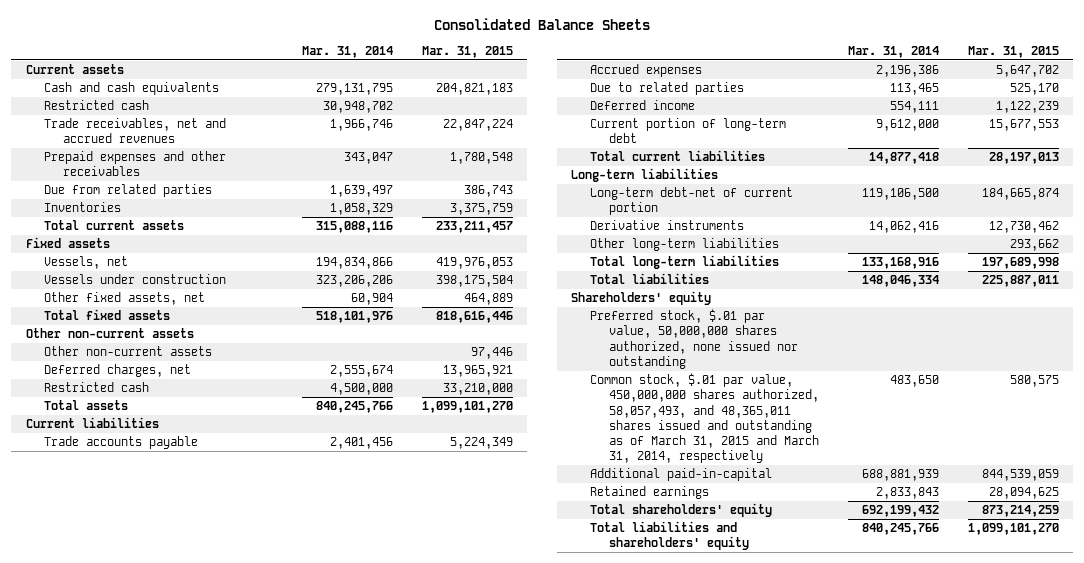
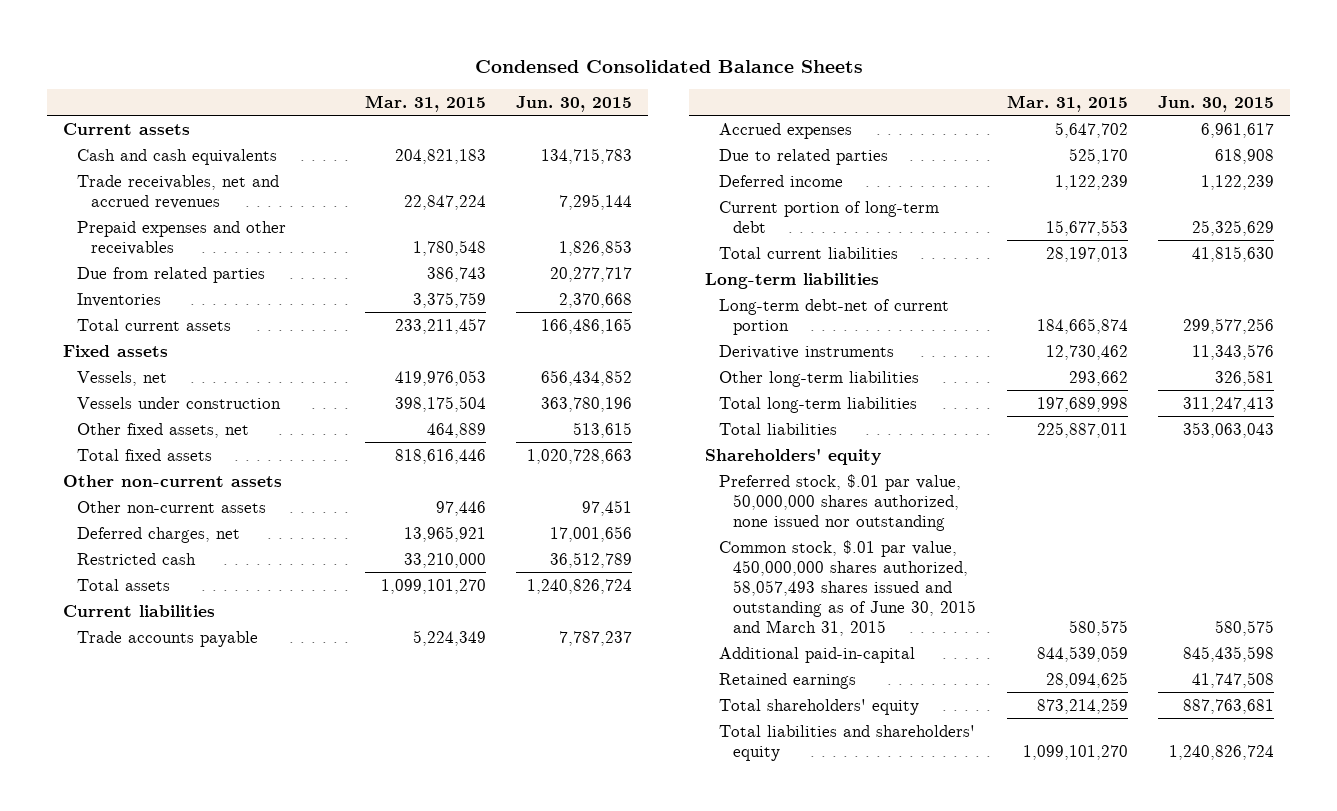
- Consolidated Balance Sheets
+ Condensed Consolidated Balance Sheets
- | Mar. 31, 2014 | Mar. 31, 2015
+ | Mar. 31, 2015 | Jun. 30, 2015
- Restricted cash | 30,948,702 |
- Common stock, $.01 par value, 450,000,000 shares authorized, 58,057,493, and 48,365,011 shares issued and outstanding as of March 31, 2015 and March 31, 2014, respectively | 483,650 | 580,575
+ Common stock, $.01 par value, 450,000,000 shares authorized, 58,057,493 shares issued and outstanding as of June 30, 2015 and March 31, 2015 | 580,575 | 580,575

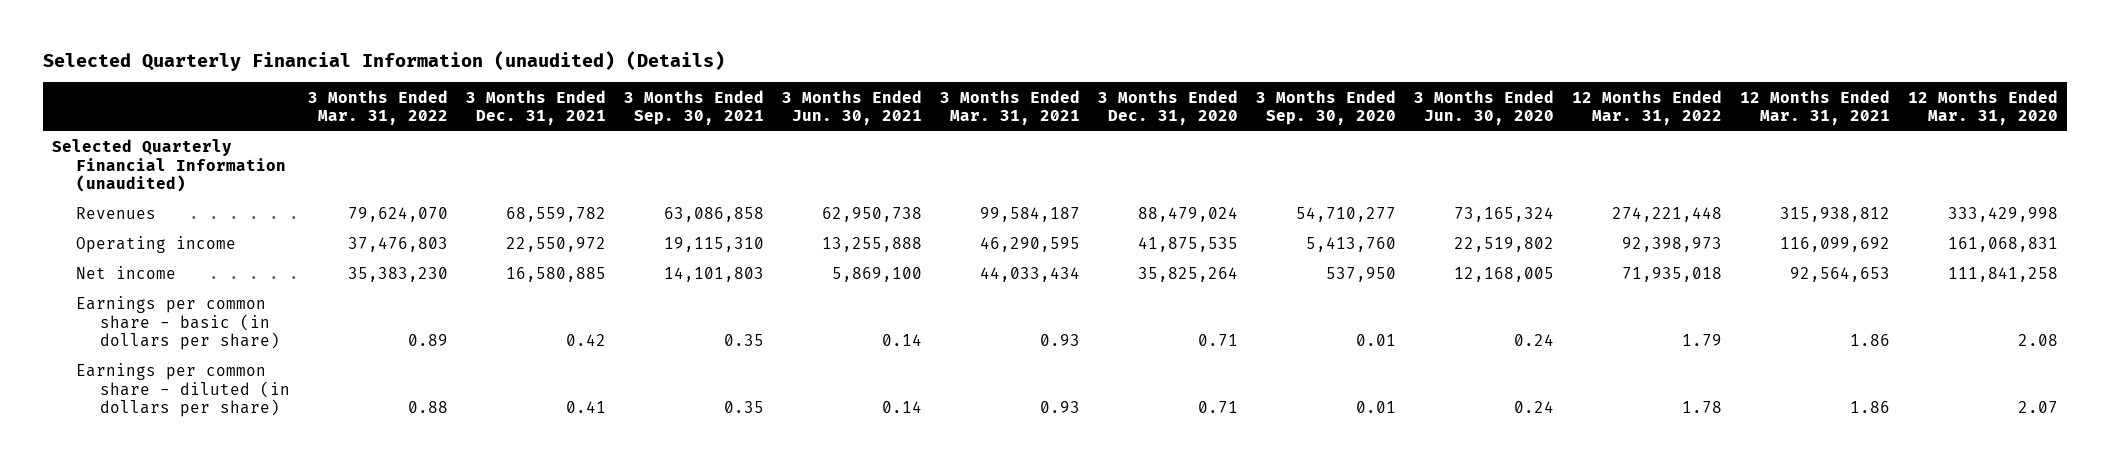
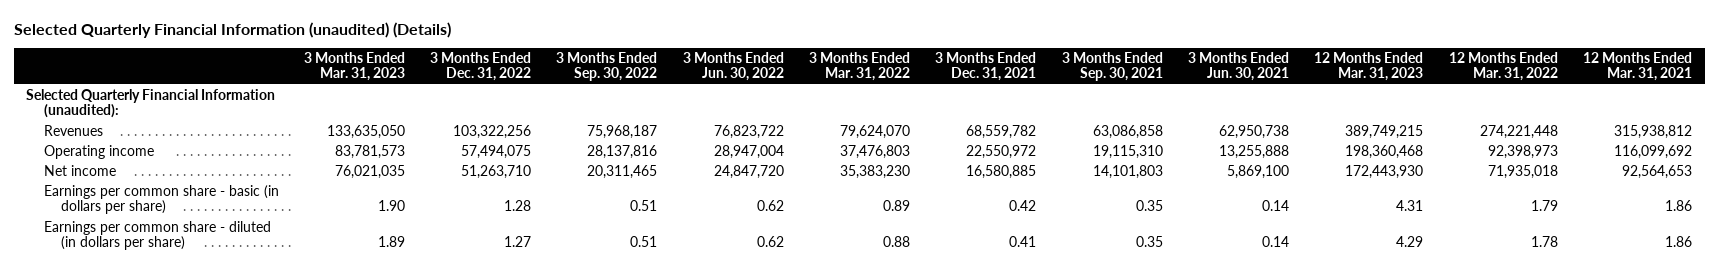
- | 3 Months Ended Mar. 31, 2022 | 3 Months Ended Dec. 31, 2021 | 3 Months Ended Sep. 30, 2021 | 3 Months Ended Jun. 30, 2021 | 3 Months Ended Mar. 31, 2021 | 3 Months Ended Dec. 31, 2020 | 3 Months Ended Sep. 30, 2020 | 3 Months Ended Jun. 30, 2020 | 12 Months Ended Mar. 31, 2022 | 12 Months Ended Mar. 31, 2021 | 12 Months Ended Mar. 31, 2020
+ | 3 Months Ended Mar. 31, 2023 | 3 Months Ended Dec. 31, 2022 | 3 Months Ended Sep. 30, 2022 | 3 Months Ended Jun. 30, 2022 | 3 Months Ended Mar. 31, 2022 | 3 Months Ended Dec. 31, 2021 | 3 Months Ended Sep. 30, 2021 | 3 Months Ended Jun. 30, 2021 | 12 Months Ended Mar. 31, 2023 | 12 Months Ended Mar. 31, 2022 | 12 Months Ended Mar. 31, 2021
- Selected Quarterly Financial Information (unaudited)
+ Selected Quarterly Financial Information (unaudited):

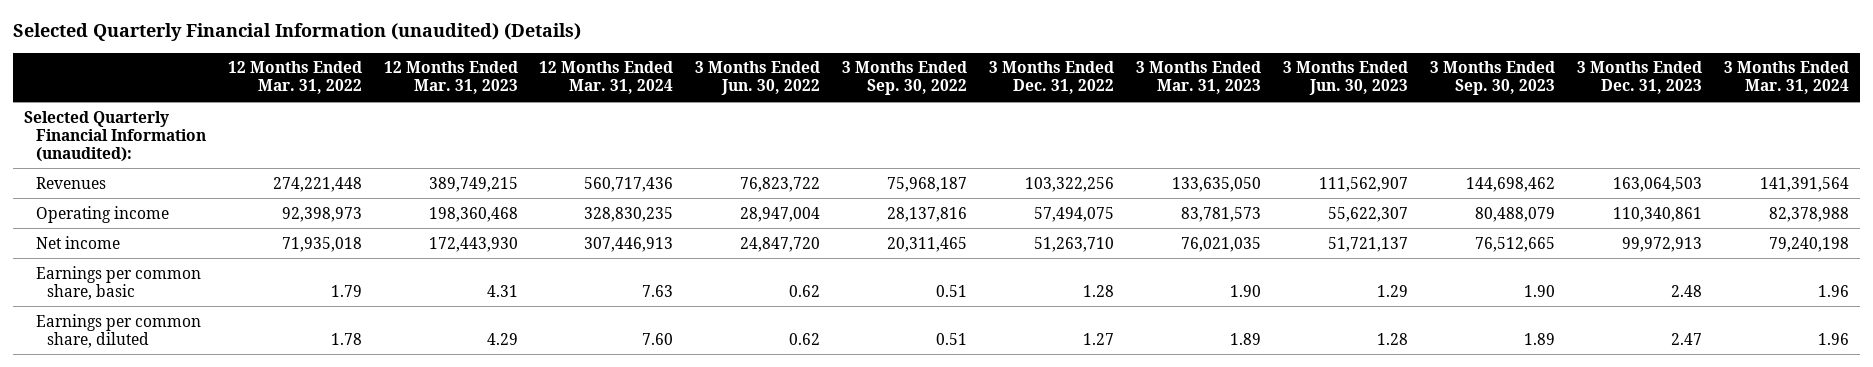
- | 3 Months Ended Mar. 31, 2023 | 3 Months Ended Dec. 31, 2022 | 3 Months Ended Sep. 30, 2022 | 3 Months Ended Jun. 30, 2022 | 3 Months Ended Mar. 31, 2022 | 3 Months Ended Dec. 31, 2021 | 3 Months Ended Sep. 30, 2021 | 3 Months Ended Jun. 30, 2021 | 12 Months Ended Mar. 31, 2023 | 12 Months Ended Mar. 31, 2022 | 12 Months Ended Mar. 31, 2021
+ | 12 Months Ended Mar. 31, 2022 | 12 Months Ended Mar. 31, 2023 | 12 Months Ended Mar. 31, 2024 | 3 Months Ended Jun. 30, 2022 | 3 Months Ended Sep. 30, 2022 | 3 Months Ended Dec. 31, 2022 | 3 Months Ended Mar. 31, 2023 | 3 Months Ended Jun. 30, 2023 | 3 Months Ended Sep. 30, 2023 | 3 Months Ended Dec. 31, 2023 | 3 Months Ended Mar. 31, 2024
- Earnings per common share - basic (in dollars per share) | 1.90 | 1.28 | 0.51 | 0.62 | 0.89 | 0.42 | 0.35 | 0.14 | 4.31 | 1.79 | 1.86
- Earnings per common share - diluted (in dollars per share) | 1.89 | 1.27 | 0.51 | 0.62 | 0.88 | 0.41 | 0.35 | 0.14 | 4.29 | 1.78 | 1.86
+ Earnings per common share, basic | 1.79 | 4.31 | 7.63 | 0.62 | 0.51 | 1.28 | 1.90 | 1.29 | 1.90 | 2.48 | 1.96
+ Earnings per common share, diluted | 1.78 | 4.29 | 7.60 | 0.62 | 0.51 | 1.27 | 1.89 | 1.28 | 1.89 | 2.47 | 1.96

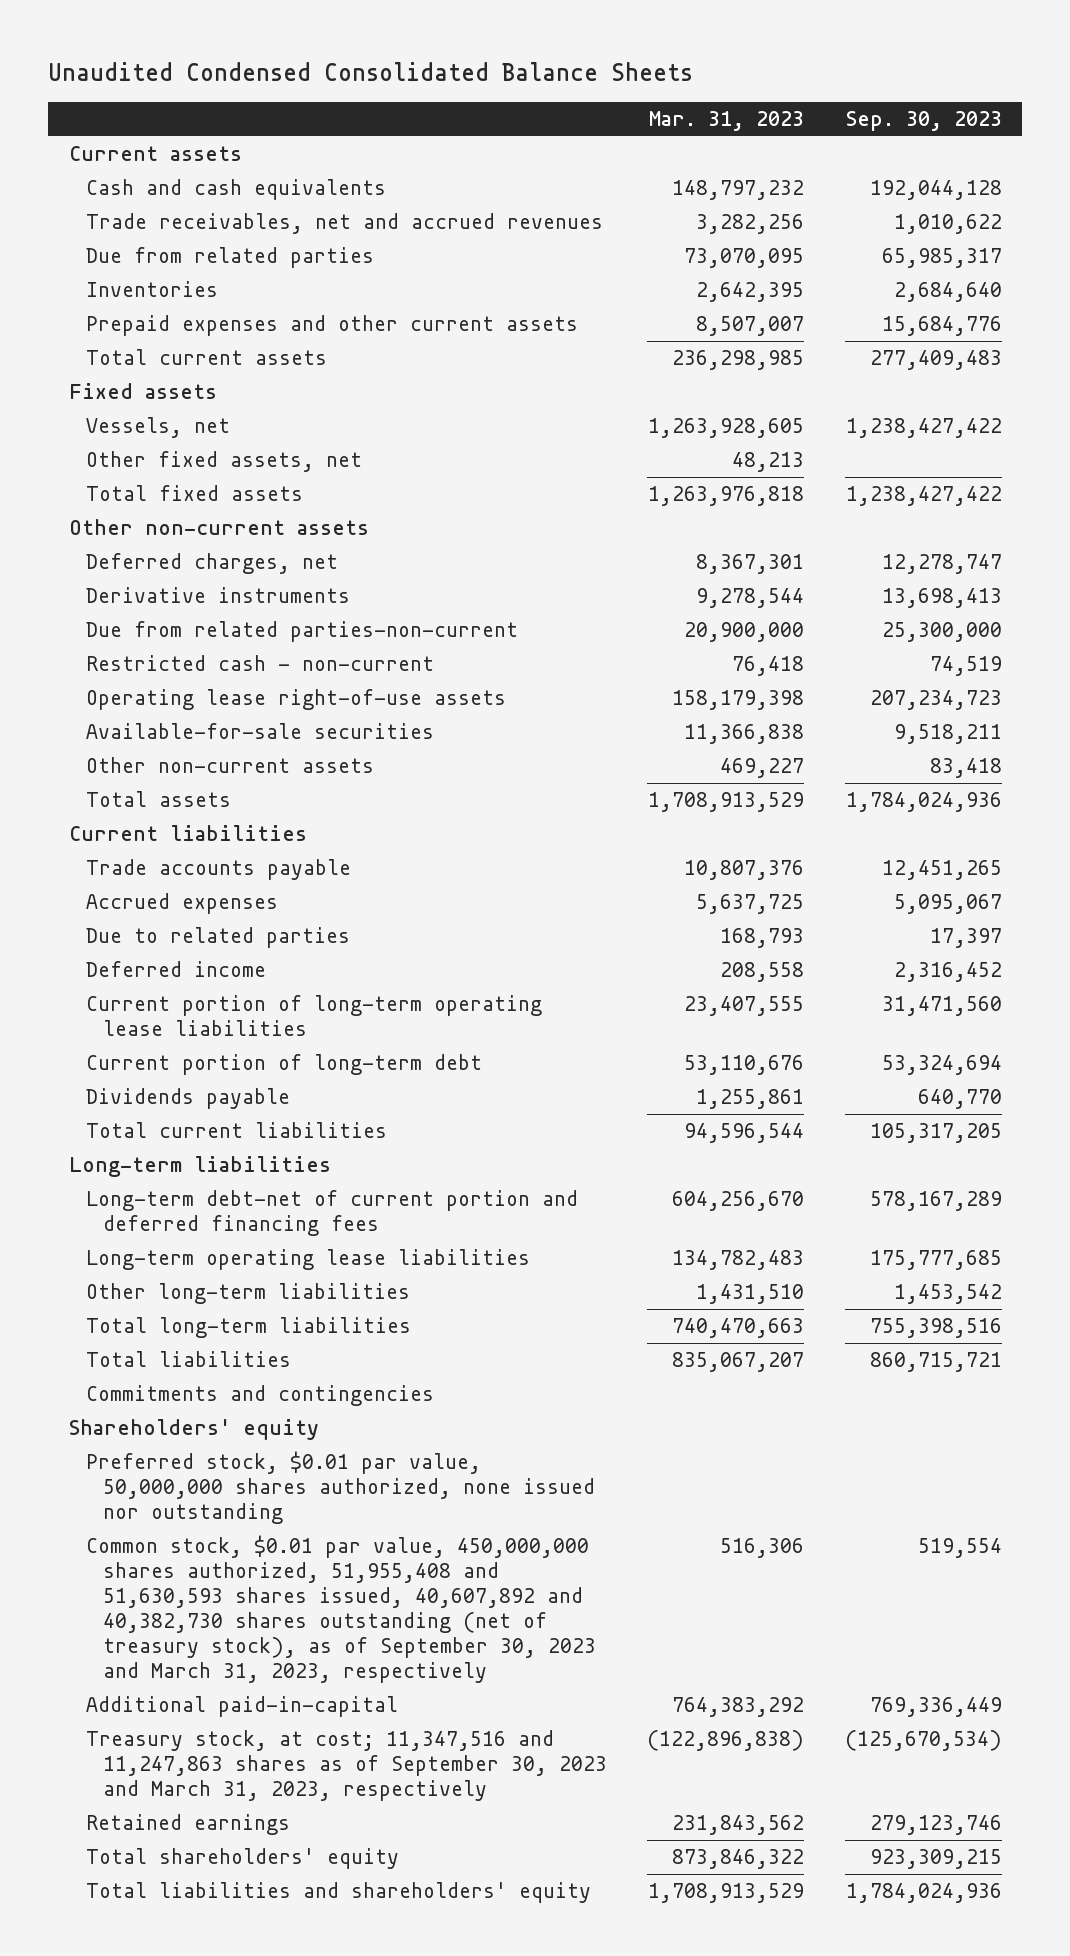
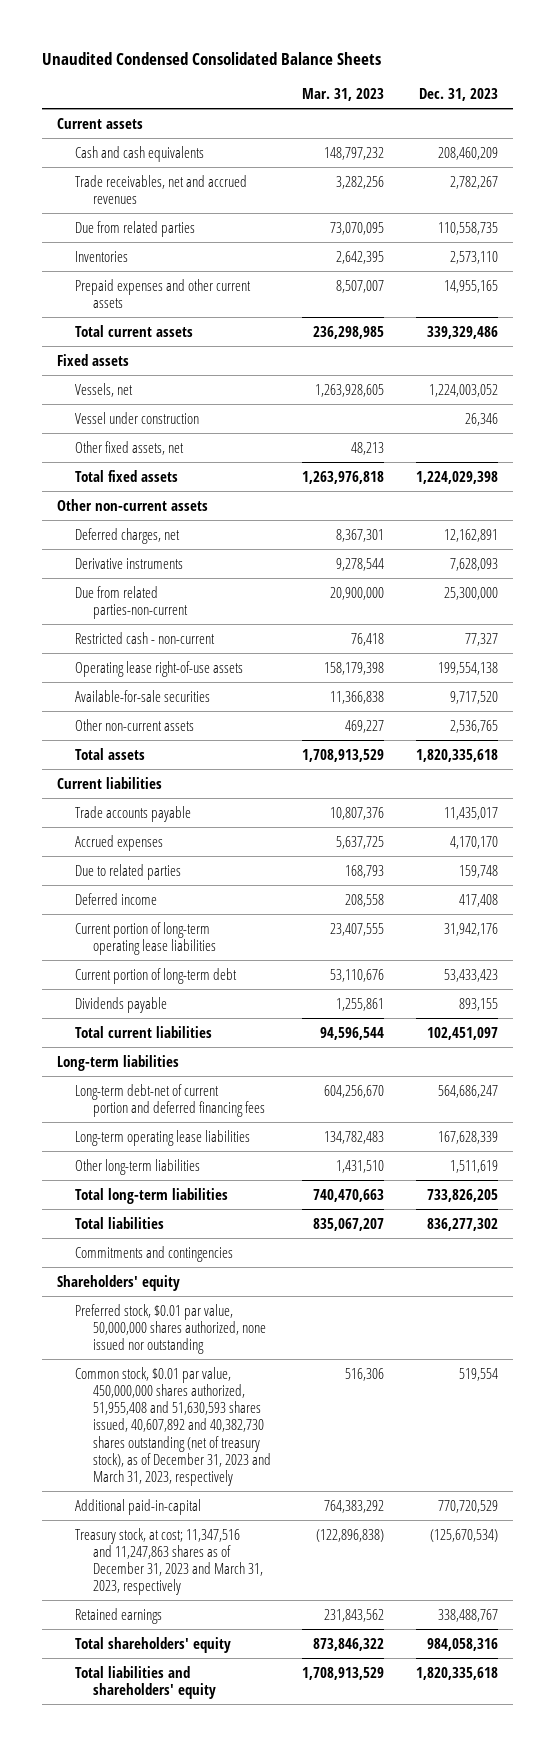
- | Mar. 31, 2023 | Sep. 30, 2023
+ | Mar. 31, 2023 | Dec. 31, 2023
+ Vessel under construction | | 26,346
- Common stock, $0.01 par value, 450,000,000 shares authorized, 51,955,408 and 51,630,593 shares issued, 40,607,892 and 40,382,730 shares outstanding (net of treasury stock), as of September 30, 2023 and March 31, 2023, respectively | 516,306 | 519,554
+ Common stock, $0.01 par value, 450,000,000 shares authorized, 51,955,408 and 51,630,593 shares issued, 40,607,892 and 40,382,730 shares outstanding (net of treasury stock), as of December 31, 2023 and March 31, 2023, respectively | 516,306 | 519,554
- Treasury stock, at cost; 11,347,516 and 11,247,863 shares as of September 30, 2023 and March 31, 2023, respectively | (122,896,838) | (125,670,534)
+ Treasury stock, at cost; 11,347,516 and 11,247,863 shares as of December 31, 2023 and March 31, 2023, respectively | (122,896,838) | (125,670,534)

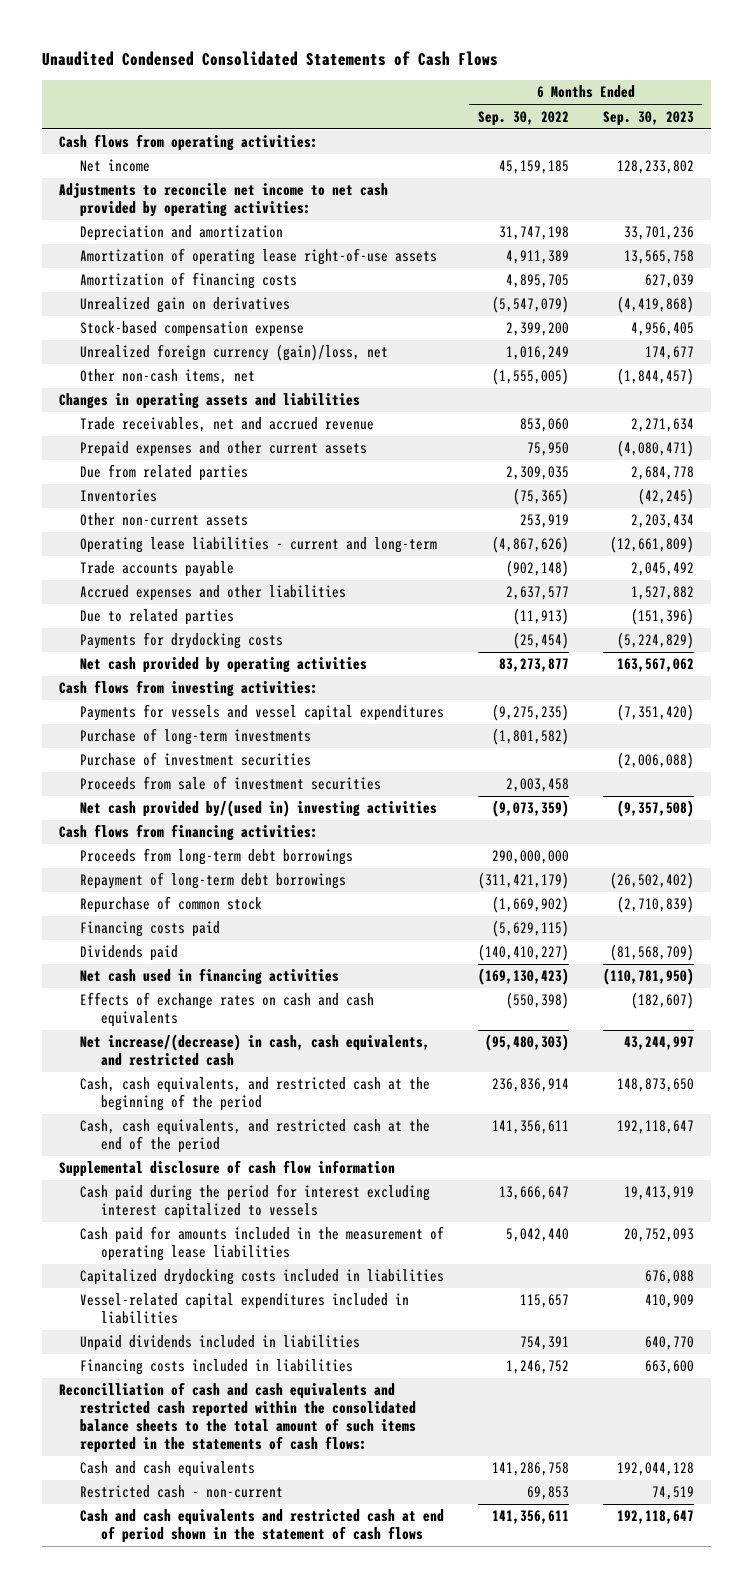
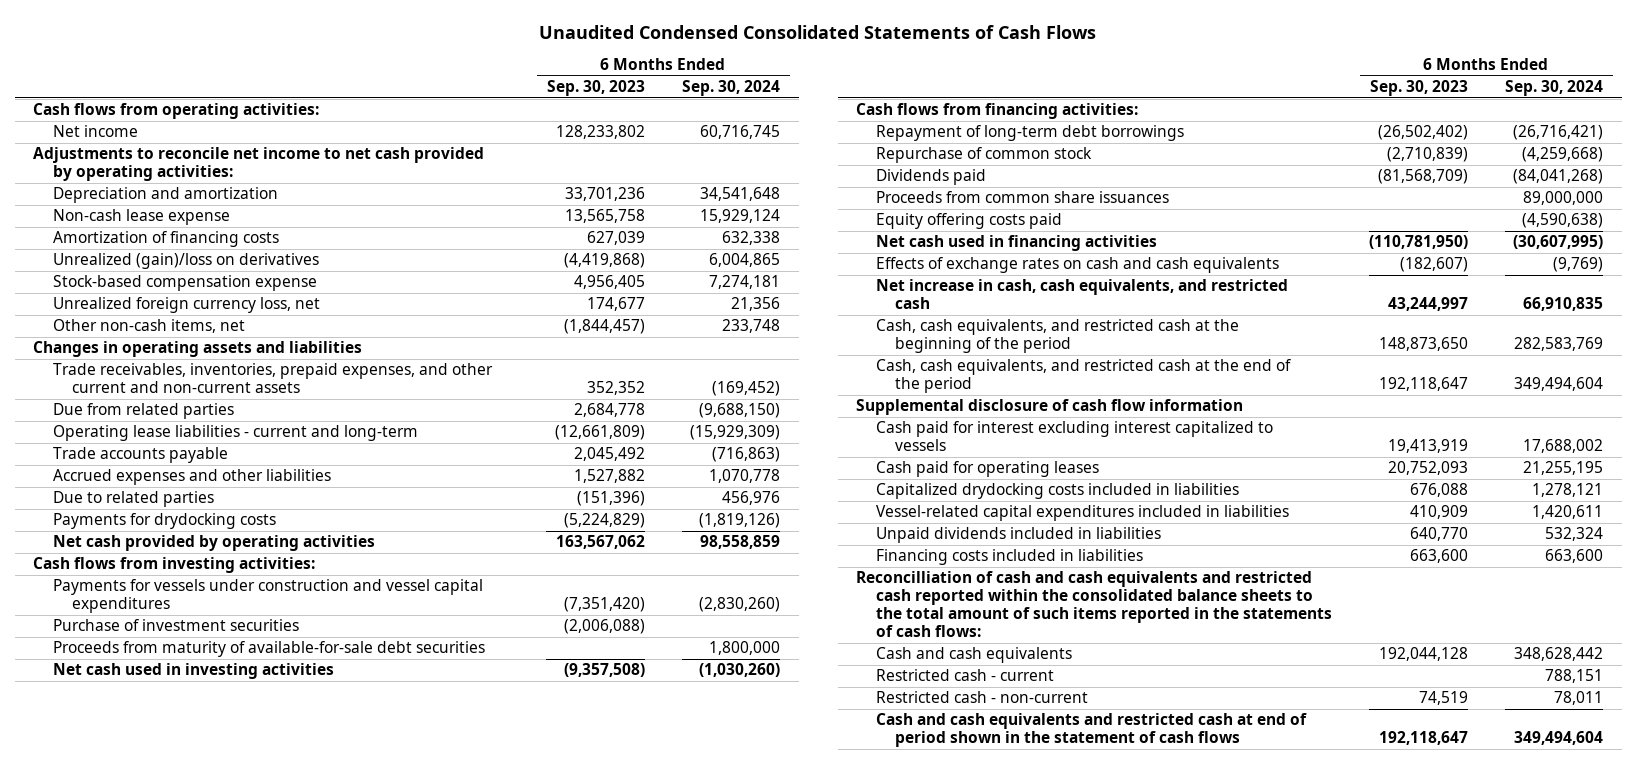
- | 6 Months Ended Sep. 30, 2022 | 6 Months Ended Sep. 30, 2023
+ | 6 Months Ended Sep. 30, 2023 | 6 Months Ended Sep. 30, 2024
- Amortization of operating lease right-of-use assets | 4,911,389 | 13,565,758
+ Non-cash lease expense | 13,565,758 | 15,929,124
- Unrealized gain on derivatives | (5,547,079) | (4,419,868)
+ Unrealized (gain)/loss on derivatives | (4,419,868) | 6,004,865
- Unrealized foreign currency (gain)/loss, net | 1,016,249 | 174,677
+ Unrealized foreign currency loss, net | 174,677 | 21,356
- Trade receivables, net and accrued revenue | 853,060 | 2,271,634
- Prepaid expenses and other current assets | 75,950 | (4,080,471)
+ Trade receivables, inventories, prepaid expenses, and other current and non-current assets | 352,352 | (169,452)
- Inventories | (75,365) | (42,245)
- Other non-current assets | 253,919 | 2,203,434
- Payments for vessels and vessel capital expenditures | (9,275,235) | (7,351,420)
- Purchase of long-term investments | (1,801,582) |
+ Payments for vessels under construction and vessel capital expenditures | (7,351,420) | (2,830,260)
- Proceeds from sale of investment securities | 2,003,458 |
- Net cash provided by/(used in) investing activities | (9,073,359) | (9,357,508)
+ Proceeds from maturity of available-for-sale debt securities | | 1,800,000
+ Net cash used in investing activities | (9,357,508) | (1,030,260)
- Proceeds from long-term debt borrowings | 290,000,000 |
- Financing costs paid | (5,629,115) |
+ Proceeds from common share issuances | | 89,000,000
+ Equity offering costs paid | | (4,590,638)
- Net increase/(decrease) in cash, cash equivalents, and restricted cash | (95,480,303) | 43,244,997
+ Net increase in cash, cash equivalents, and restricted cash | 43,244,997 | 66,910,835
- Cash paid during the period for interest excluding interest capitalized to vessels | 13,666,647 | 19,413,919
- Cash paid for amounts included in the measurement of operating lease liabilities | 5,042,440 | 20,752,093
+ Cash paid for interest excluding interest capitalized to vessels | 19,413,919 | 17,688,002
+ Cash paid for operating leases | 20,752,093 | 21,255,195
+ Restricted cash - current | | 788,151

